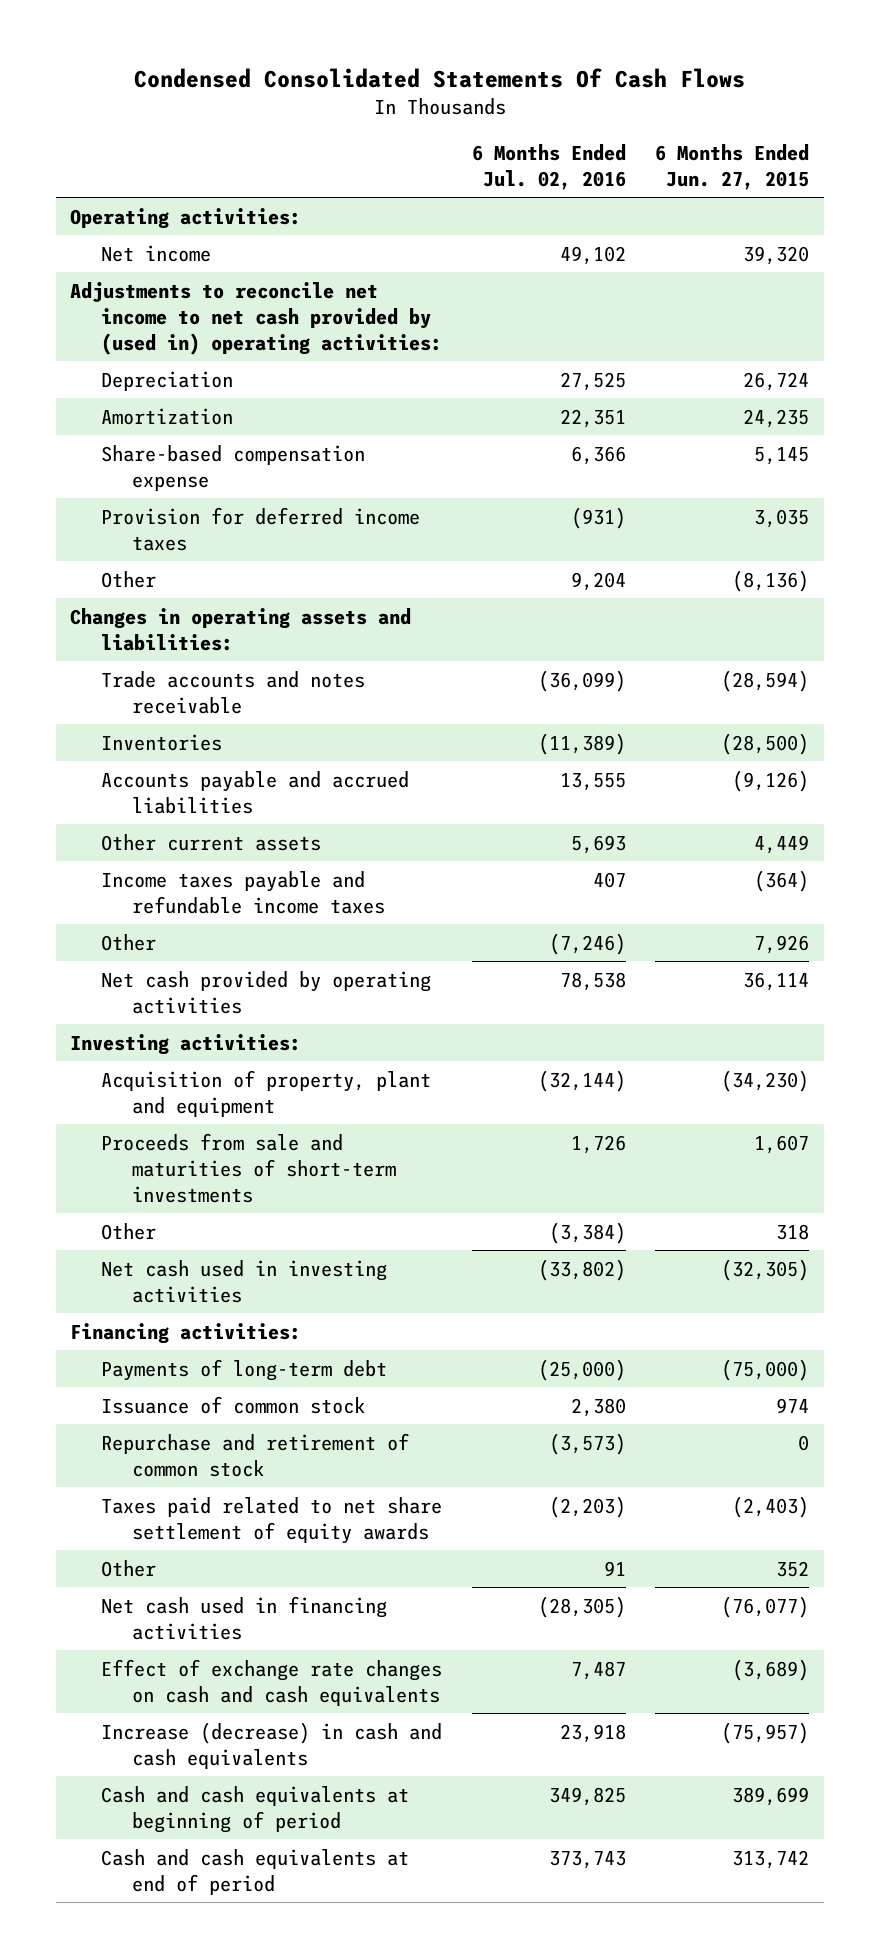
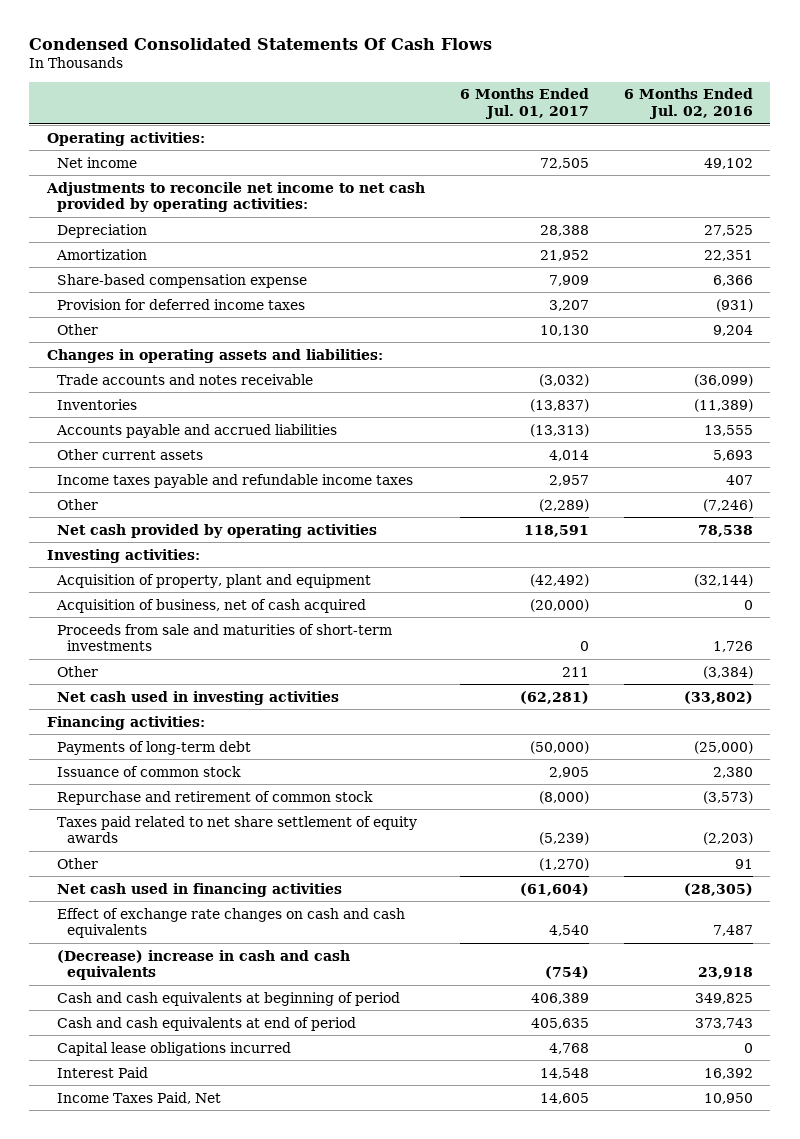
- | 6 Months Ended Jul. 02, 2016 | 6 Months Ended Jun. 27, 2015
+ | 6 Months Ended Jul. 01, 2017 | 6 Months Ended Jul. 02, 2016
- Adjustments to reconcile net income to net cash provided by (used in) operating activities:
+ Adjustments to reconcile net income to net cash provided by operating activities:
+ Acquisition of business, net of cash acquired | (20,000) | 0
- Increase (decrease) in cash and cash equivalents | 23,918 | (75,957)
+ (Decrease) increase in cash and cash equivalents | (754) | 23,918
+ Capital lease obligations incurred | 4,768 | 0
+ Interest Paid | 14,548 | 16,392
+ Income Taxes Paid, Net | 14,605 | 10,950

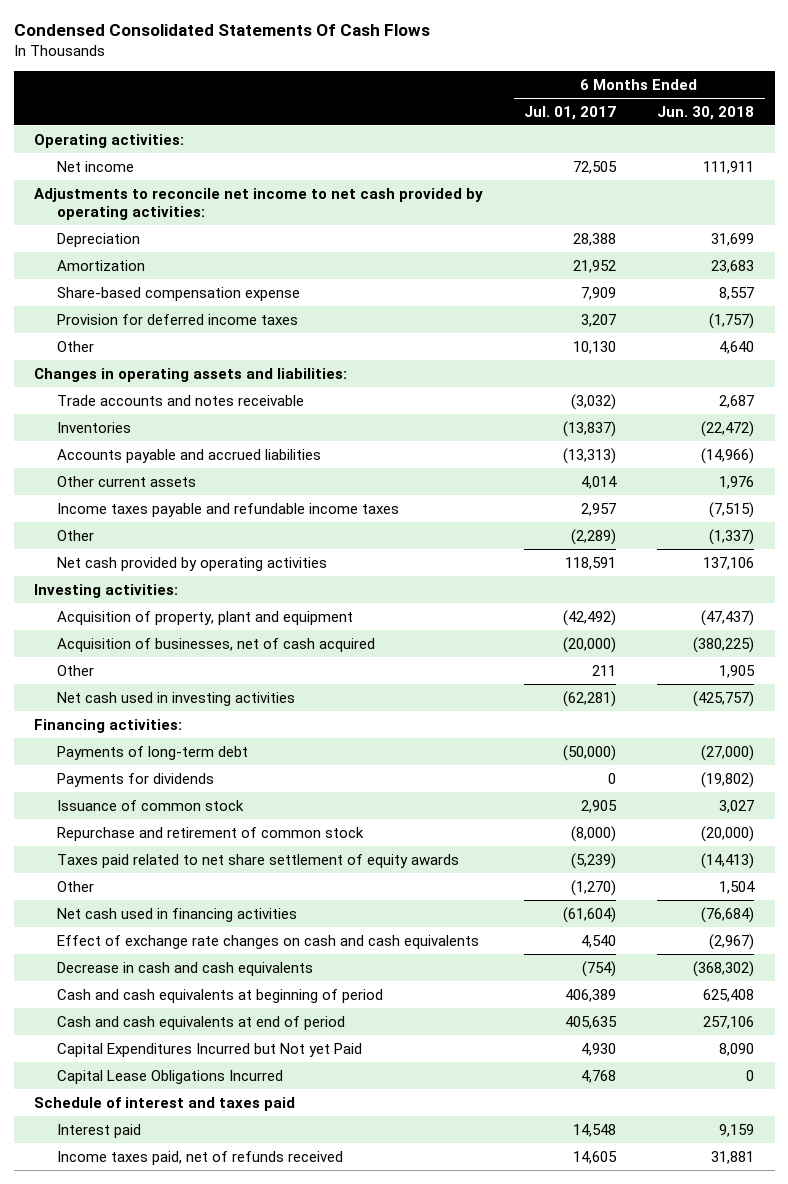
- | 6 Months Ended Jul. 01, 2017 | 6 Months Ended Jul. 02, 2016
+ | 6 Months Ended Jul. 01, 2017 | 6 Months Ended Jun. 30, 2018
- Acquisition of business, net of cash acquired | (20,000) | 0
- Proceeds from sale and maturities of short-term investments | 0 | 1,726
+ Acquisition of businesses, net of cash acquired | (20,000) | (380,225)
+ Payments for dividends | 0 | (19,802)
- (Decrease) increase in cash and cash equivalents | (754) | 23,918
+ Decrease in cash and cash equivalents | (754) | (368,302)
- Capital lease obligations incurred | 4,768 | 0
- Interest Paid | 14,548 | 16,392
- Income Taxes Paid, Net | 14,605 | 10,950
+ Capital Expenditures Incurred but Not yet Paid | 4,930 | 8,090
+ Capital Lease Obligations Incurred | 4,768 | 0
+ Schedule of interest and taxes paid
+ Interest paid | 14,548 | 9,159
+ Income taxes paid, net of refunds received | 14,605 | 31,881

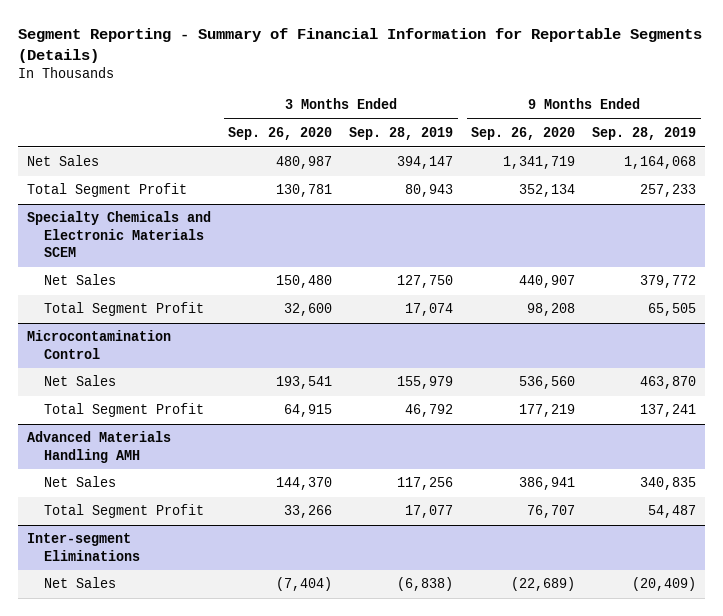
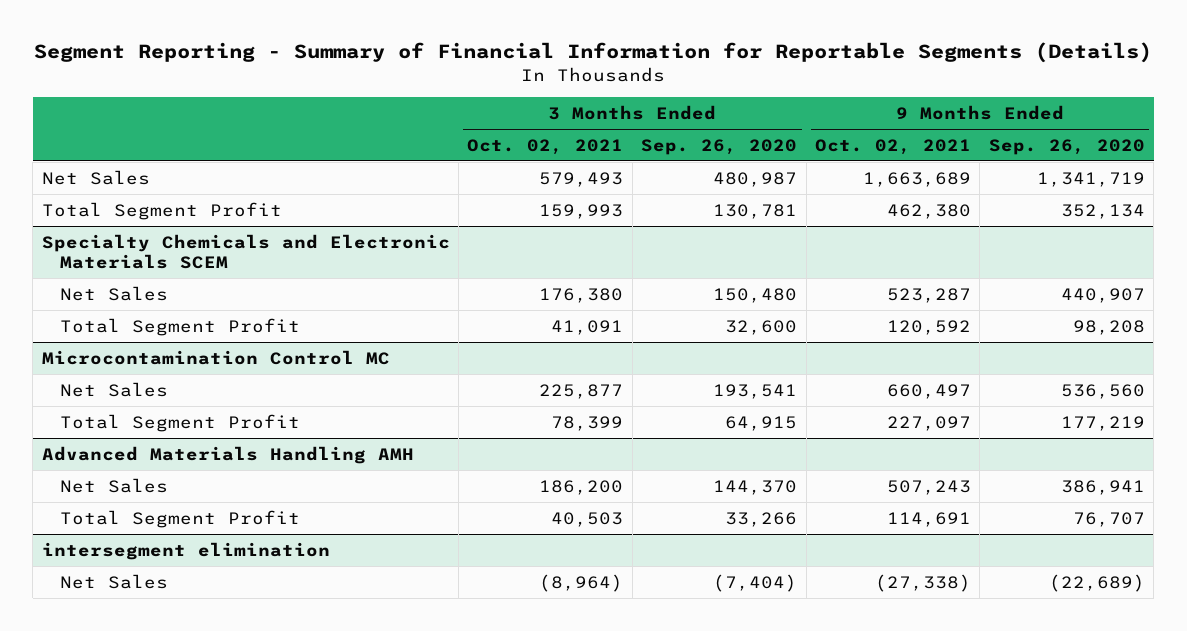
- | 3 Months Ended Sep. 26, 2020 | 3 Months Ended Sep. 28, 2019 | 9 Months Ended Sep. 26, 2020 | 9 Months Ended Sep. 28, 2019
+ | 3 Months Ended Oct. 02, 2021 | 3 Months Ended Sep. 26, 2020 | 9 Months Ended Oct. 02, 2021 | 9 Months Ended Sep. 26, 2020
- Microcontamination Control
+ Microcontamination Control MC
- Inter-segment Eliminations
+ intersegment elimination

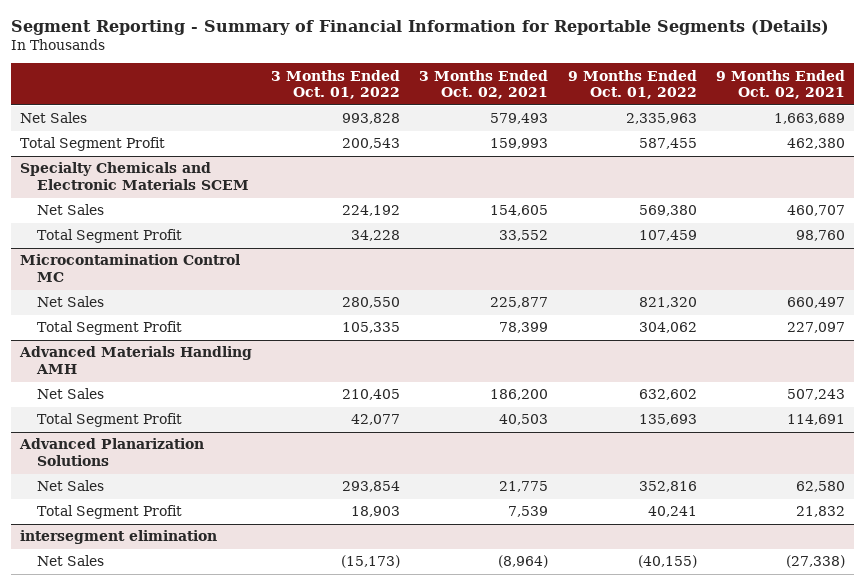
- | 3 Months Ended Oct. 02, 2021 | 3 Months Ended Sep. 26, 2020 | 9 Months Ended Oct. 02, 2021 | 9 Months Ended Sep. 26, 2020
+ | 3 Months Ended Oct. 01, 2022 | 3 Months Ended Oct. 02, 2021 | 9 Months Ended Oct. 01, 2022 | 9 Months Ended Oct. 02, 2021
@ Specialty Chemicals and Electronic Materials SCEM
- Net Sales | 176,380 | 150,480 | 523,287 | 440,907
- Total Segment Profit | 41,091 | 32,600 | 120,592 | 98,208
+ Net Sales | 224,192 | 154,605 | 569,380 | 460,707
+ Total Segment Profit | 34,228 | 33,552 | 107,459 | 98,760
+ Advanced Planarization Solutions
+ Net Sales | 293,854 | 21,775 | 352,816 | 62,580
+ Total Segment Profit | 18,903 | 7,539 | 40,241 | 21,832

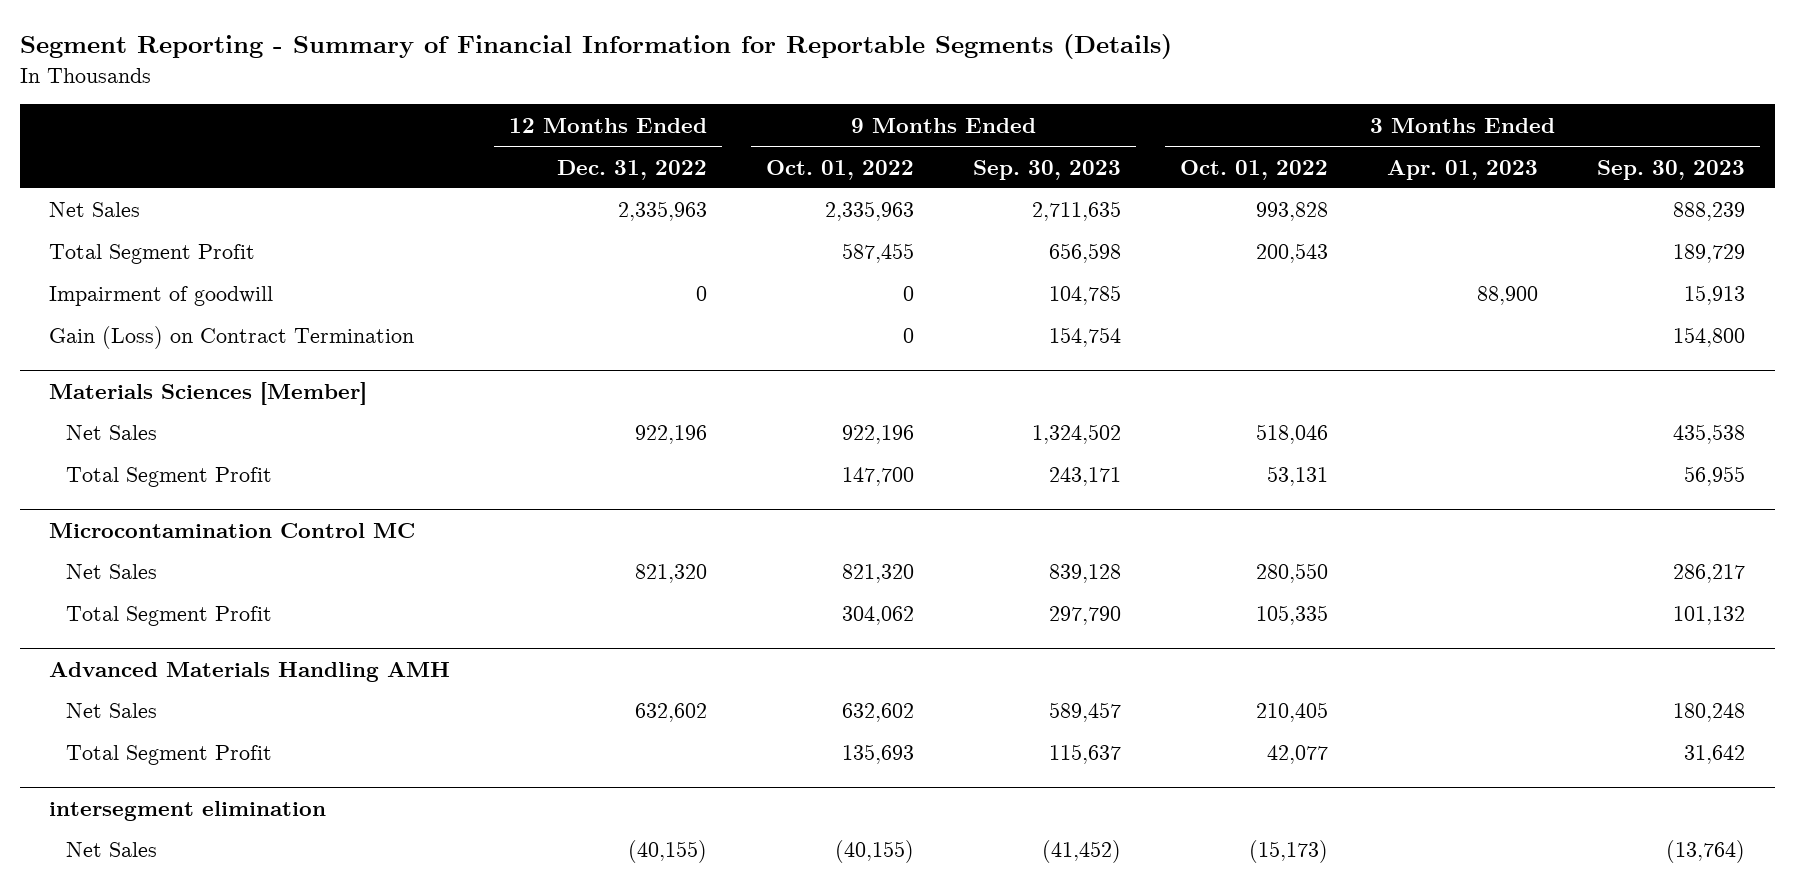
- | 3 Months Ended Oct. 01, 2022 | 3 Months Ended Oct. 02, 2021 | 9 Months Ended Oct. 01, 2022 | 9 Months Ended Oct. 02, 2021
+ | 12 Months Ended Dec. 31, 2022 | 9 Months Ended Oct. 01, 2022 | 9 Months Ended Sep. 30, 2023 | 3 Months Ended Oct. 01, 2022 | 3 Months Ended Apr. 01, 2023 | 3 Months Ended Sep. 30, 2023
- Specialty Chemicals and Electronic Materials SCEM
- Net Sales | 224,192 | 154,605 | 569,380 | 460,707
- Total Segment Profit | 34,228 | 33,552 | 107,459 | 98,760
+ Impairment of goodwill | 0 | 0 | 104,785 | | 88,900 | 15,913
+ Gain (Loss) on Contract Termination | | 0 | 154,754 | | | 154,800
+ Materials Sciences [Member]
+ Net Sales | 922,196 | 922,196 | 1,324,502 | 518,046 | | 435,538
+ Total Segment Profit | | 147,700 | 243,171 | 53,131 | | 56,955
- Advanced Planarization Solutions
- Net Sales | 293,854 | 21,775 | 352,816 | 62,580
- Total Segment Profit | 18,903 | 7,539 | 40,241 | 21,832

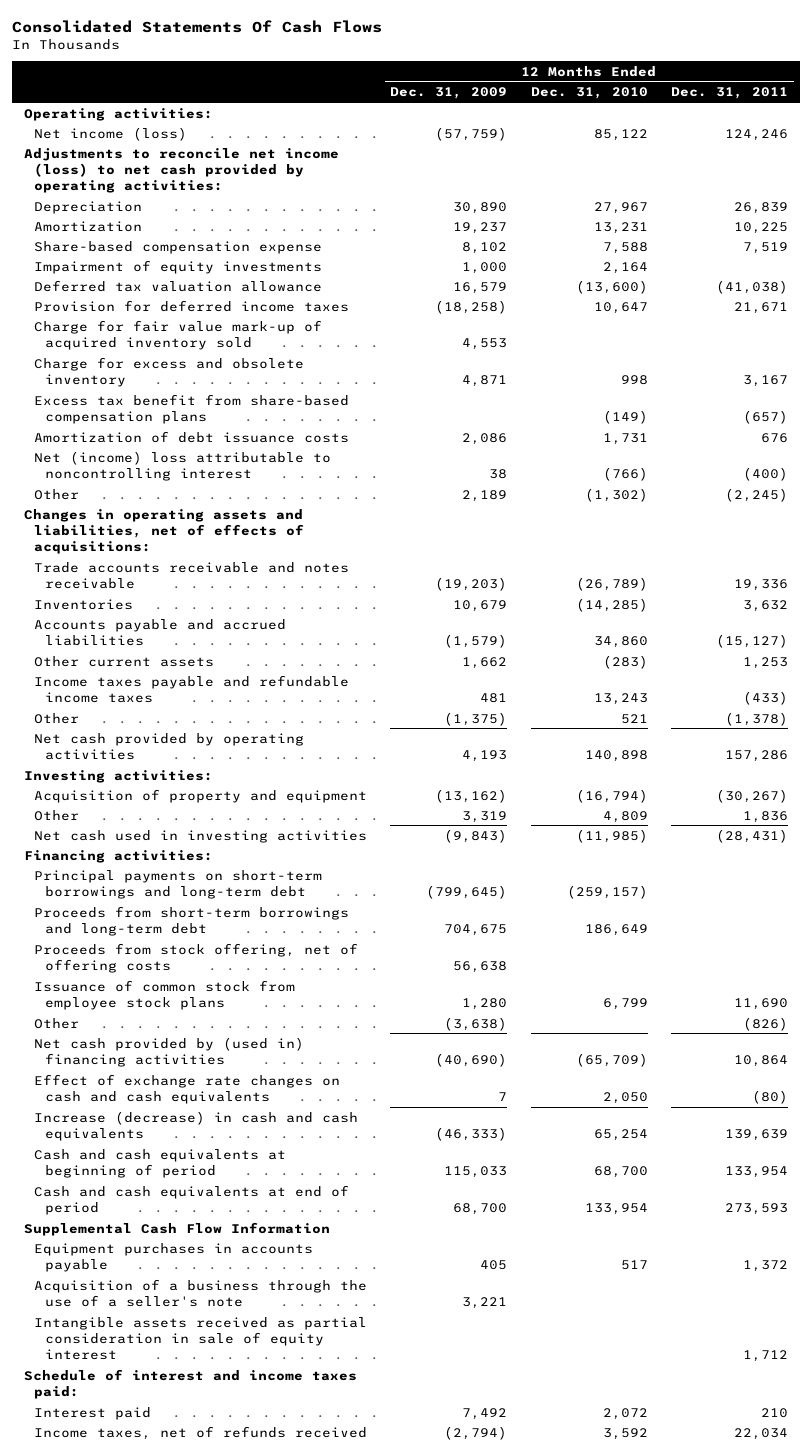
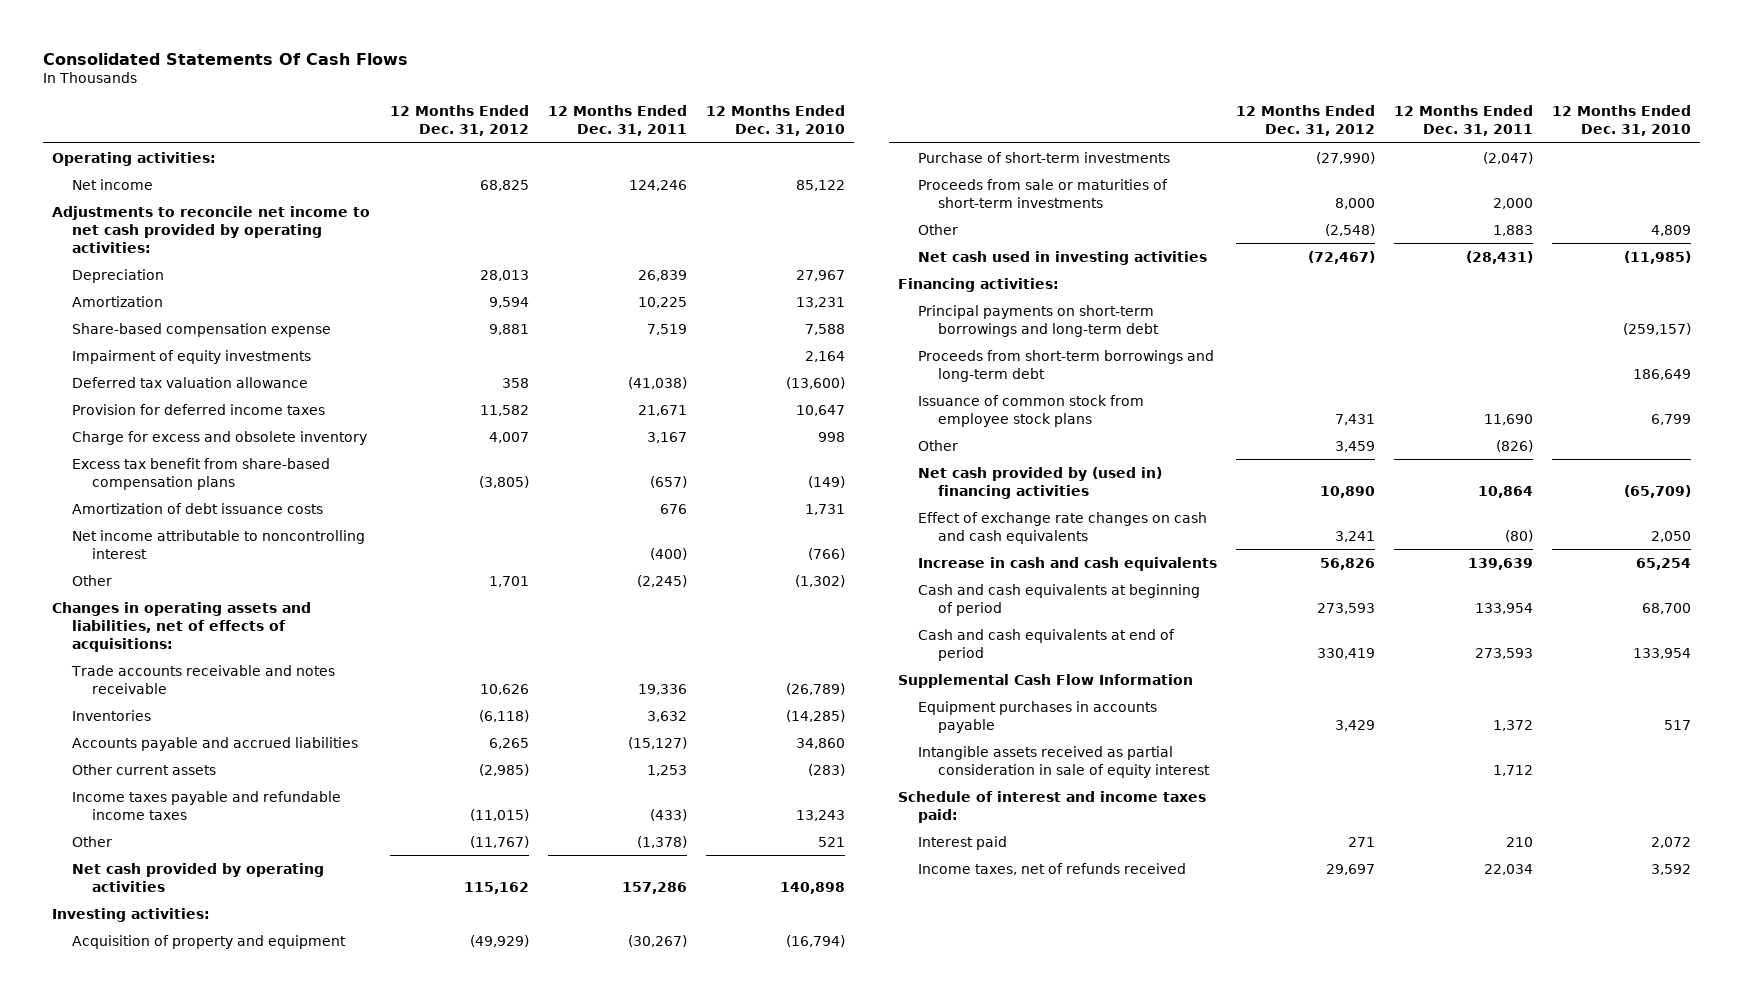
- | 12 Months Ended Dec. 31, 2009 | 12 Months Ended Dec. 31, 2010 | 12 Months Ended Dec. 31, 2011
+ | 12 Months Ended Dec. 31, 2012 | 12 Months Ended Dec. 31, 2011 | 12 Months Ended Dec. 31, 2010
- Net income (loss) | (57,759) | 85,122 | 124,246
- Adjustments to reconcile net income (loss) to net cash provided by operating activities:
+ Net income | 68,825 | 124,246 | 85,122
+ Adjustments to reconcile net income to net cash provided by operating activities:
- Charge for fair value mark-up of acquired inventory sold | 4,553 | |
- Net (income) loss attributable to noncontrolling interest | 38 | (766) | (400)
+ Net income attributable to noncontrolling interest | | (400) | (766)
- Other | 3,319 | 4,809 | 1,836
+ Purchase of short-term investments | (27,990) | (2,047) |
+ Proceeds from sale or maturities of short-term investments | 8,000 | 2,000 |
+ Other | (2,548) | 1,883 | 4,809
- Proceeds from stock offering, net of offering costs | 56,638 | |
- Increase (decrease) in cash and cash equivalents | (46,333) | 65,254 | 139,639
+ Increase in cash and cash equivalents | 56,826 | 139,639 | 65,254
- Acquisition of a business through the use of a seller's note | 3,221 | |

